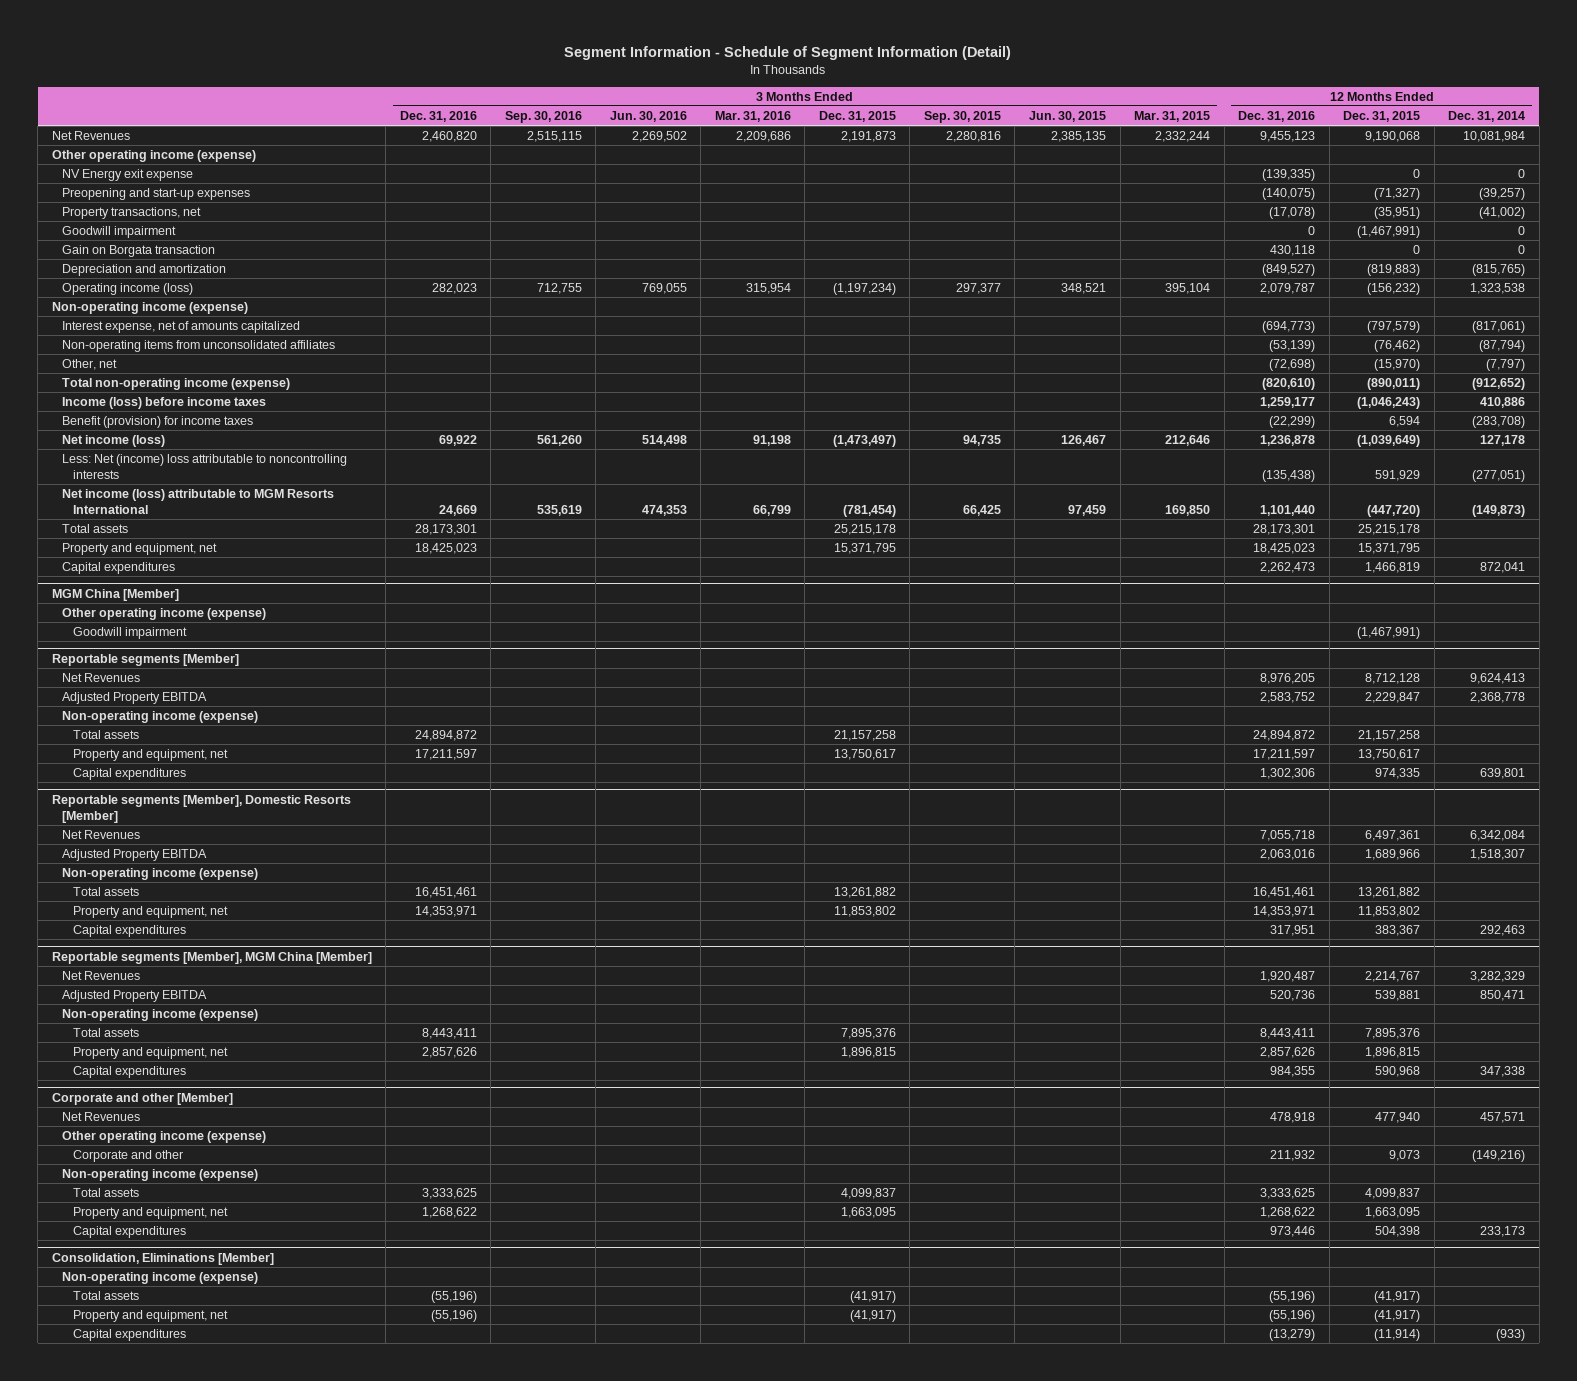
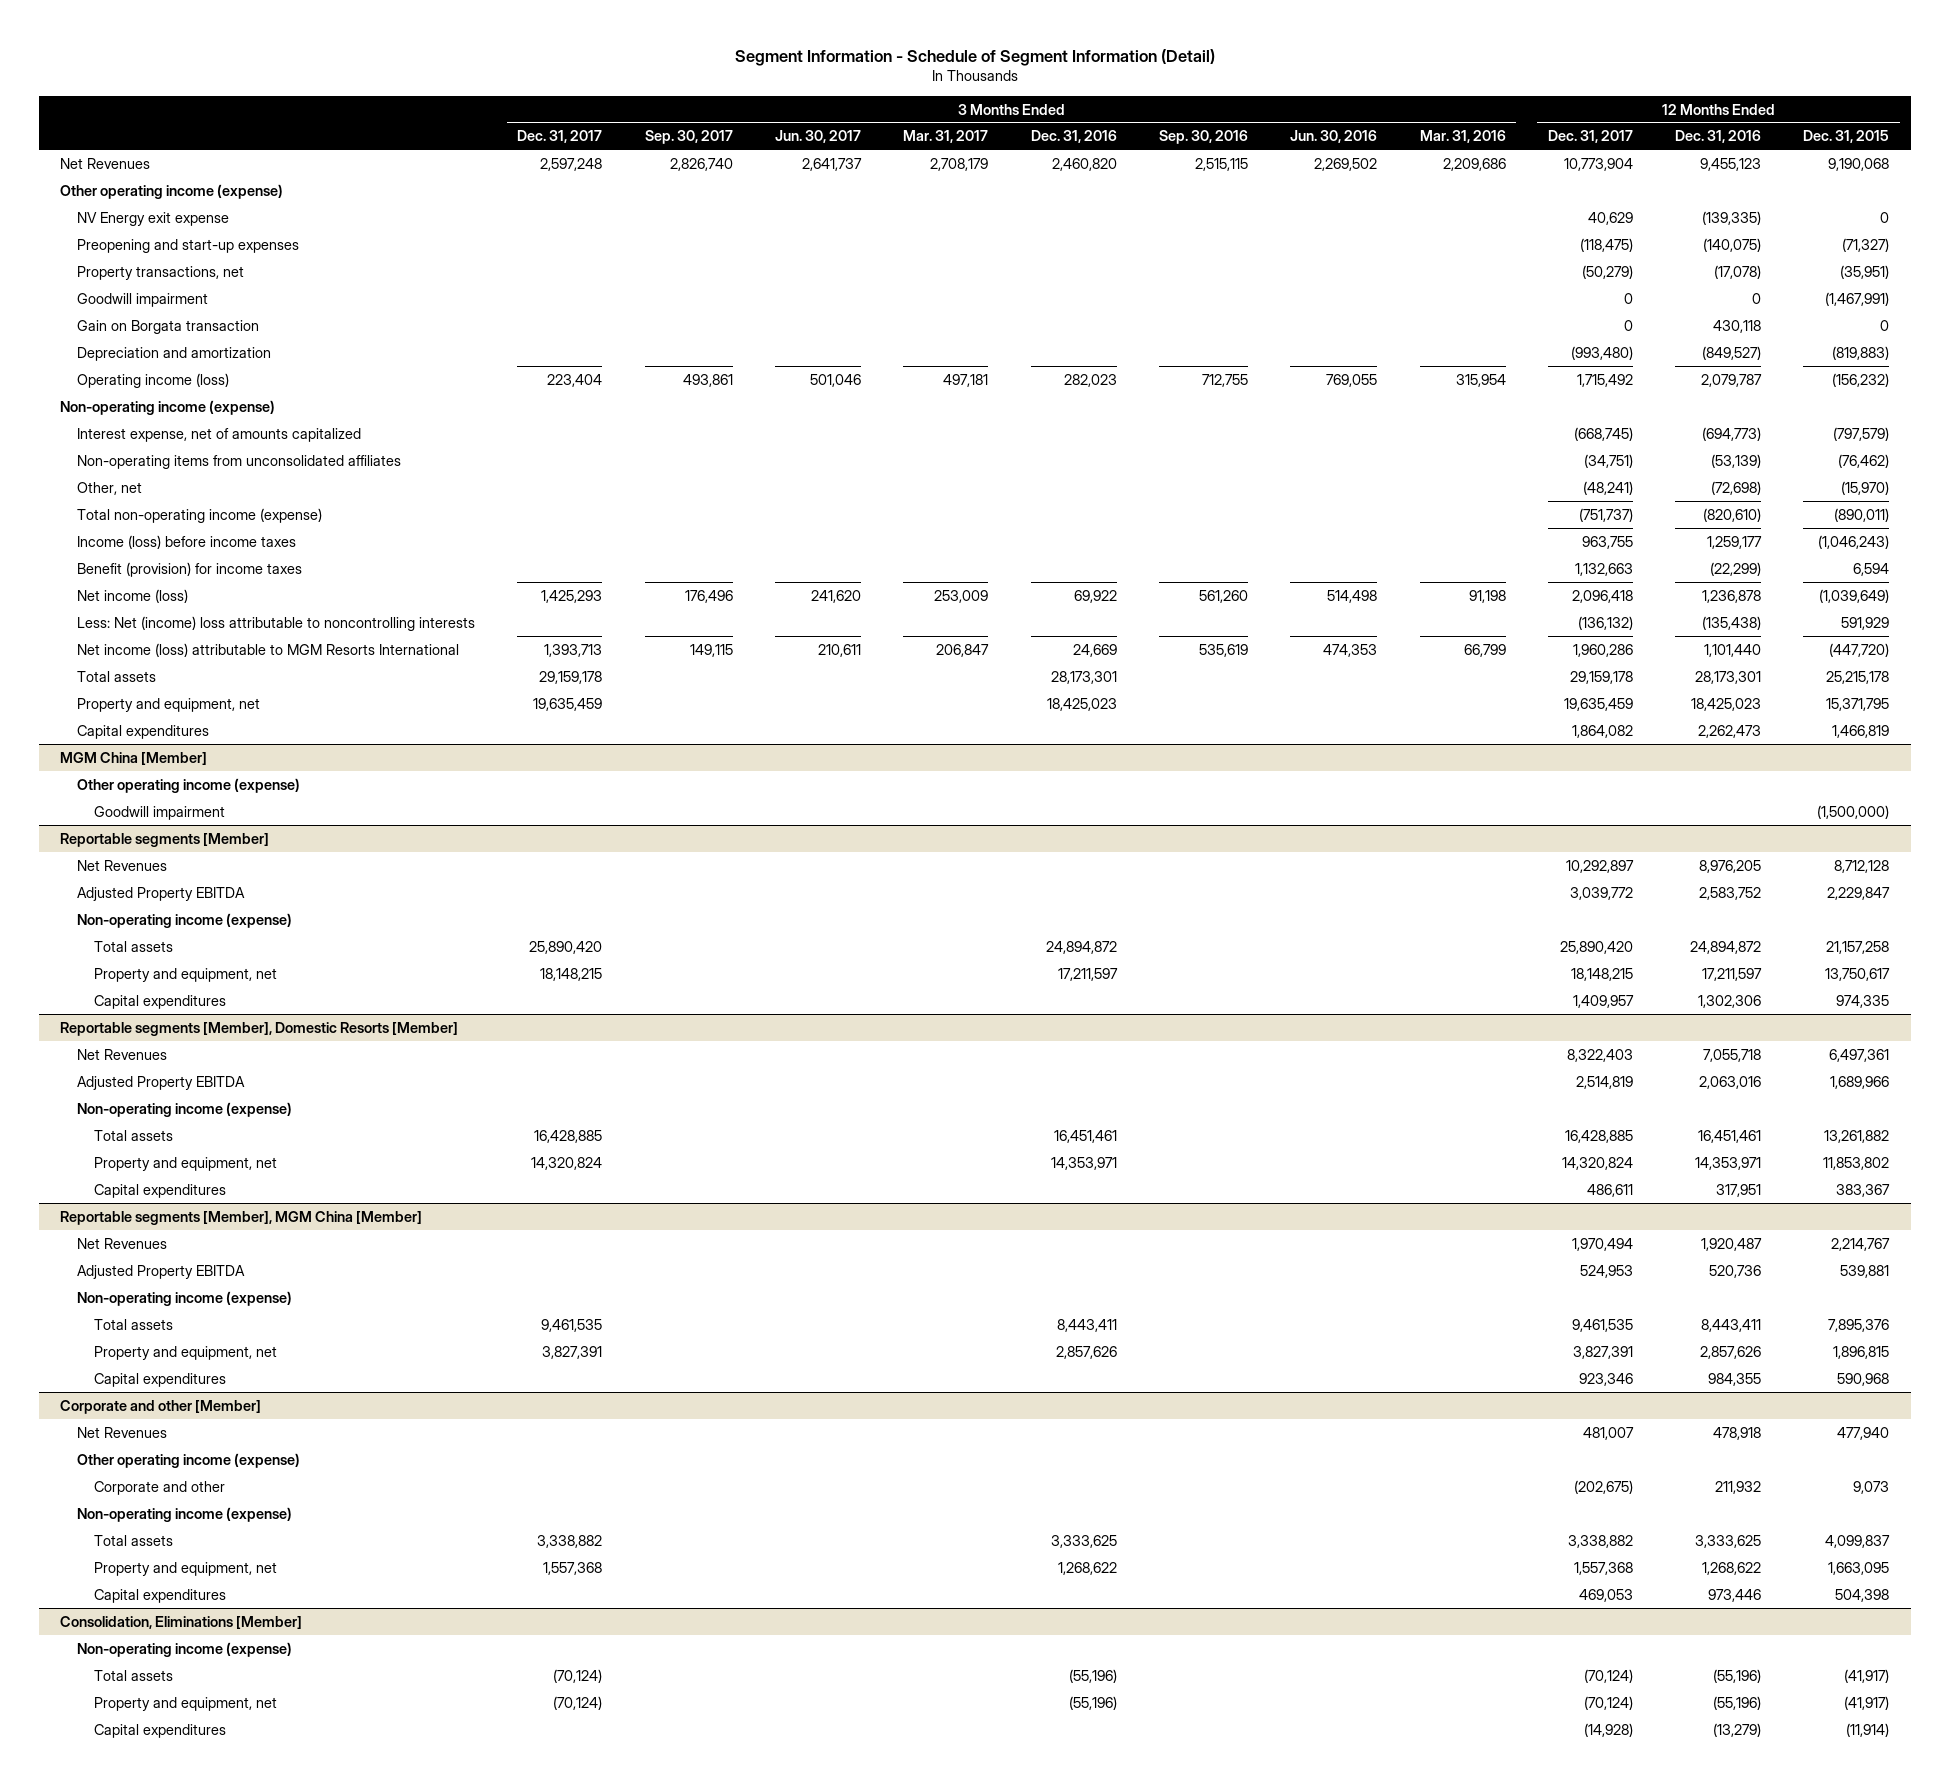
- | 3 Months Ended Dec. 31, 2016 | 3 Months Ended Sep. 30, 2016 | 3 Months Ended Jun. 30, 2016 | 3 Months Ended Mar. 31, 2016 | 3 Months Ended Dec. 31, 2015 | 3 Months Ended Sep. 30, 2015 | 3 Months Ended Jun. 30, 2015 | 3 Months Ended Mar. 31, 2015 | 12 Months Ended Dec. 31, 2016 | 12 Months Ended Dec. 31, 2015 | 12 Months Ended Dec. 31, 2014
+ | 3 Months Ended Dec. 31, 2017 | 3 Months Ended Sep. 30, 2017 | 3 Months Ended Jun. 30, 2017 | 3 Months Ended Mar. 31, 2017 | 3 Months Ended Dec. 31, 2016 | 3 Months Ended Sep. 30, 2016 | 3 Months Ended Jun. 30, 2016 | 3 Months Ended Mar. 31, 2016 | 12 Months Ended Dec. 31, 2017 | 12 Months Ended Dec. 31, 2016 | 12 Months Ended Dec. 31, 2015
@ MGM China [Member]
- Goodwill impairment | | | | | | | | | | (1,467,991) |
+ Goodwill impairment | | | | | | | | | | | (1,500,000)

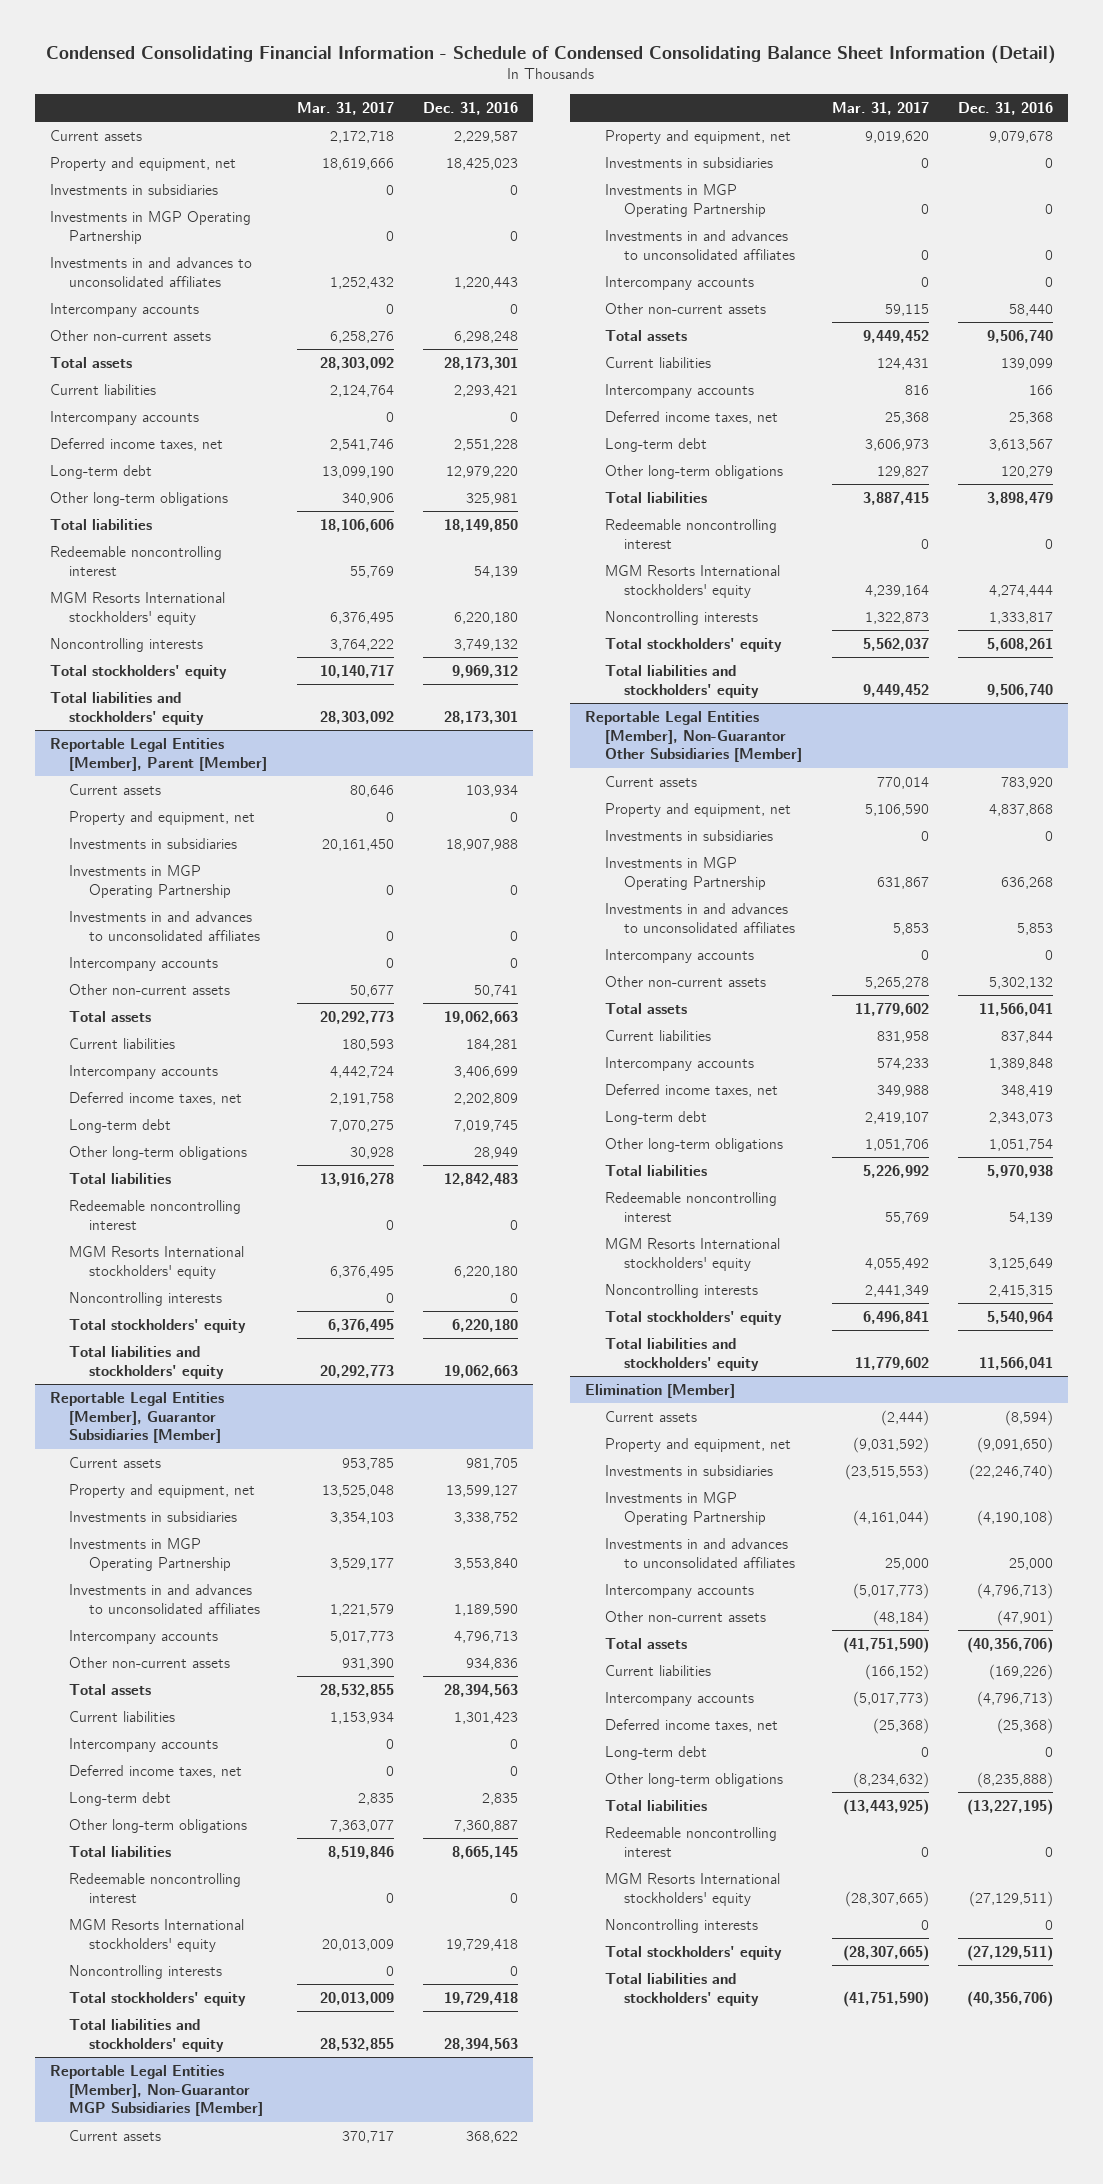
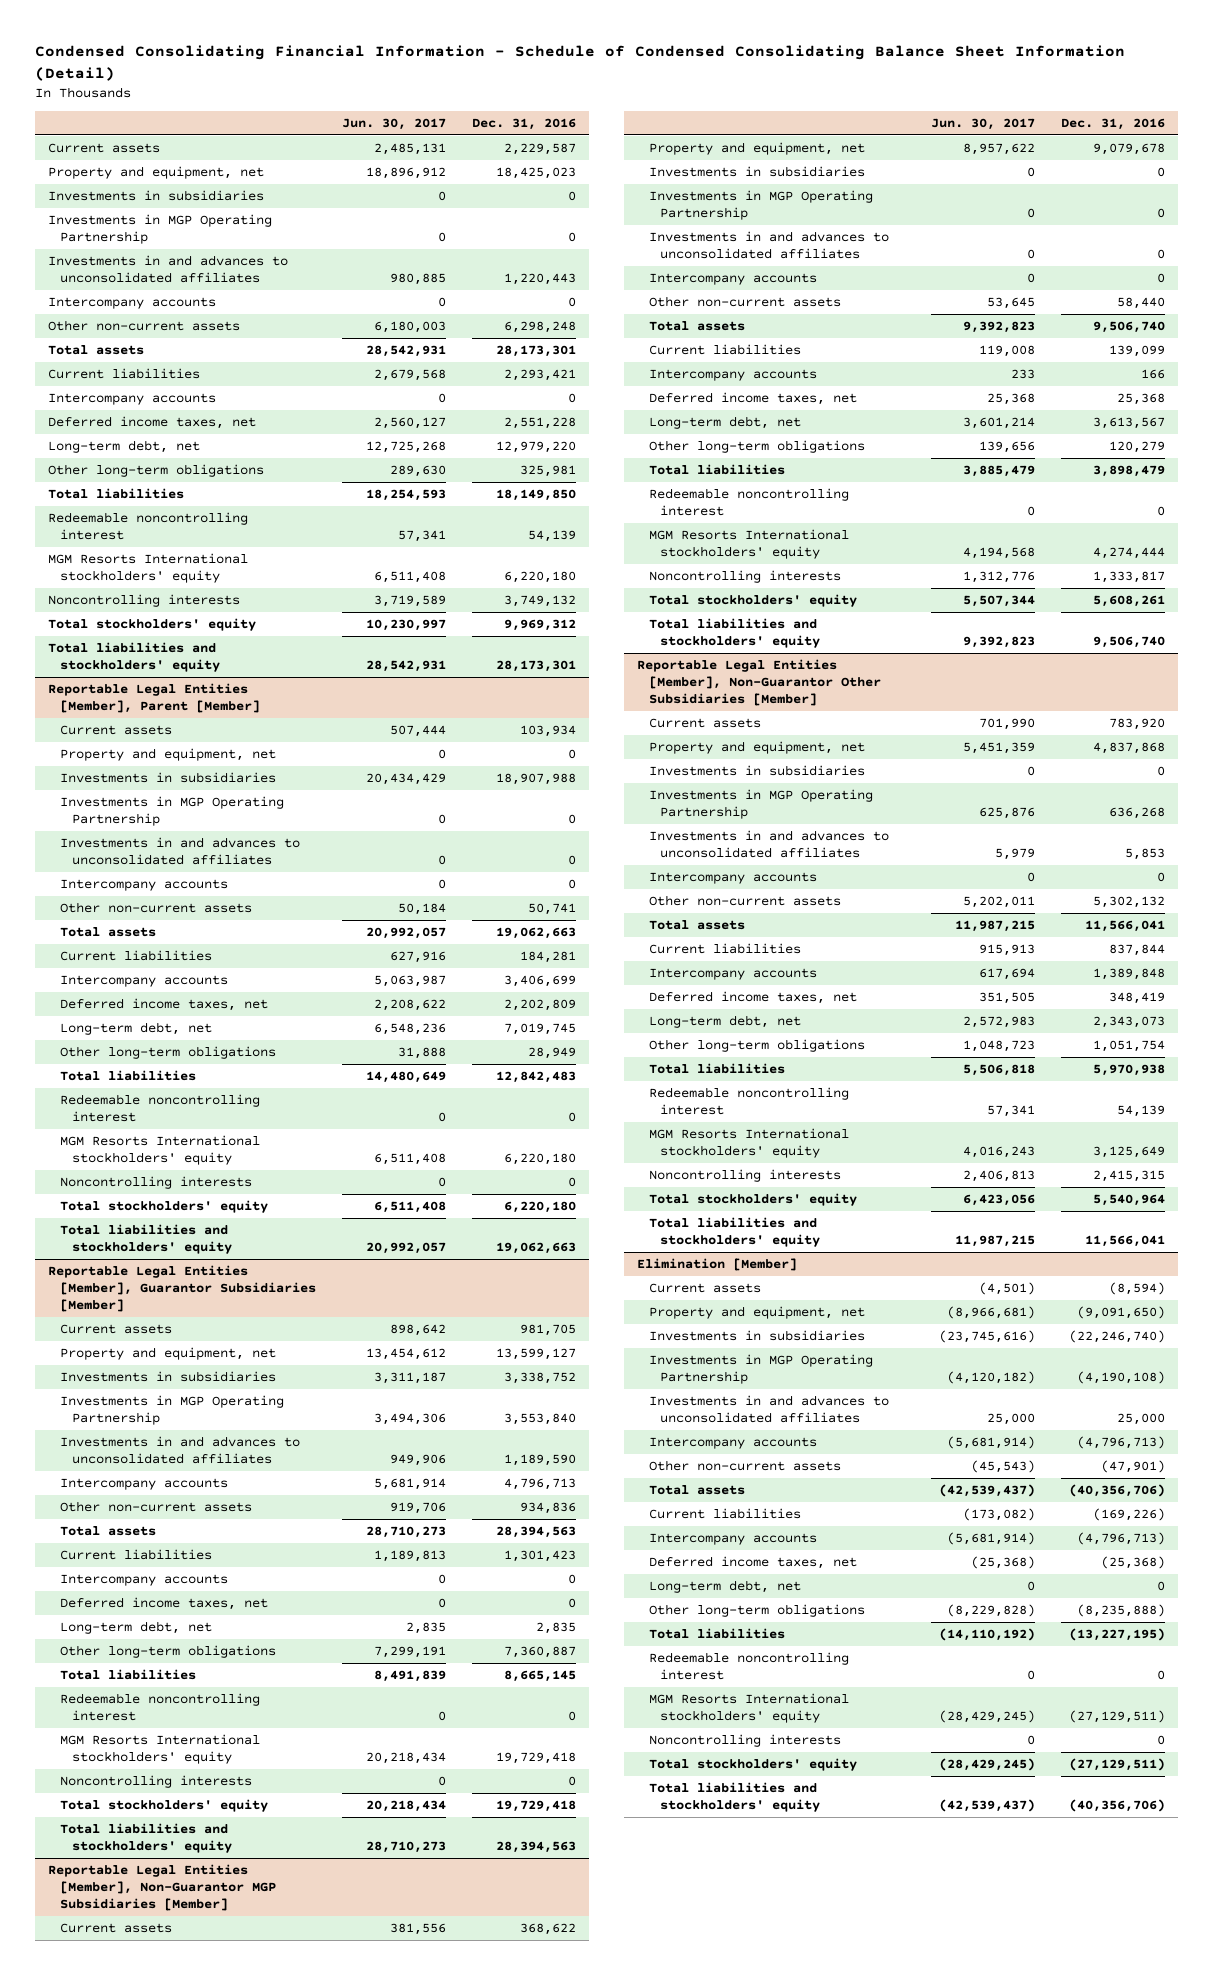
- | Mar. 31, 2017 | Dec. 31, 2016
+ | Jun. 30, 2017 | Dec. 31, 2016
- Long-term debt | 13,099,190 | 12,979,220
+ Long-term debt, net | 12,725,268 | 12,979,220
@ Reportable Legal Entities [Member], Parent [Member]
- Long-term debt | 7,070,275 | 7,019,745
+ Long-term debt, net | 6,548,236 | 7,019,745
@ Reportable Legal Entities [Member], Guarantor Subsidiaries [Member]
- Long-term debt | 2,835 | 2,835
+ Long-term debt, net | 2,835 | 2,835
@ Reportable Legal Entities [Member], Non-Guarantor MGP Subsidiaries [Member]
- Long-term debt | 3,606,973 | 3,613,567
+ Long-term debt, net | 3,601,214 | 3,613,567
@ Reportable Legal Entities [Member], Non-Guarantor Other Subsidiaries [Member]
- Long-term debt | 2,419,107 | 2,343,073
+ Long-term debt, net | 2,572,983 | 2,343,073
@ Elimination [Member]
- Long-term debt | 0 | 0
+ Long-term debt, net | 0 | 0

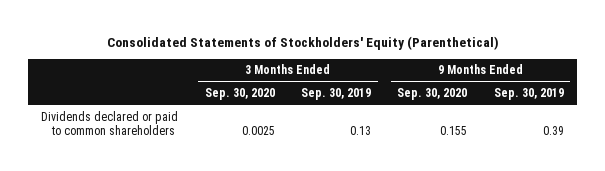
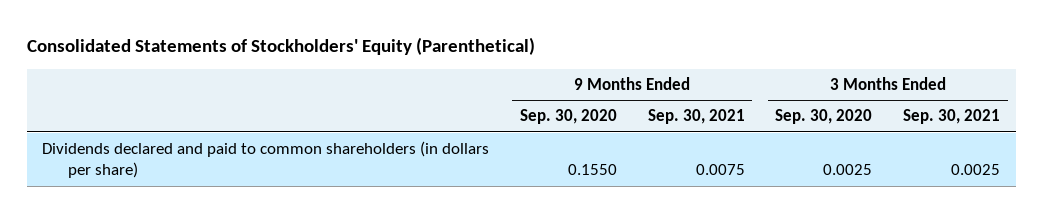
- | 3 Months Ended Sep. 30, 2020 | 3 Months Ended Sep. 30, 2019 | 9 Months Ended Sep. 30, 2020 | 9 Months Ended Sep. 30, 2019
+ | 9 Months Ended Sep. 30, 2020 | 9 Months Ended Sep. 30, 2021 | 3 Months Ended Sep. 30, 2020 | 3 Months Ended Sep. 30, 2021
- Dividends declared or paid to common shareholders | 0.0025 | 0.13 | 0.155 | 0.39
+ Dividends declared and paid to common shareholders (in dollars per share) | 0.1550 | 0.0075 | 0.0025 | 0.0025

